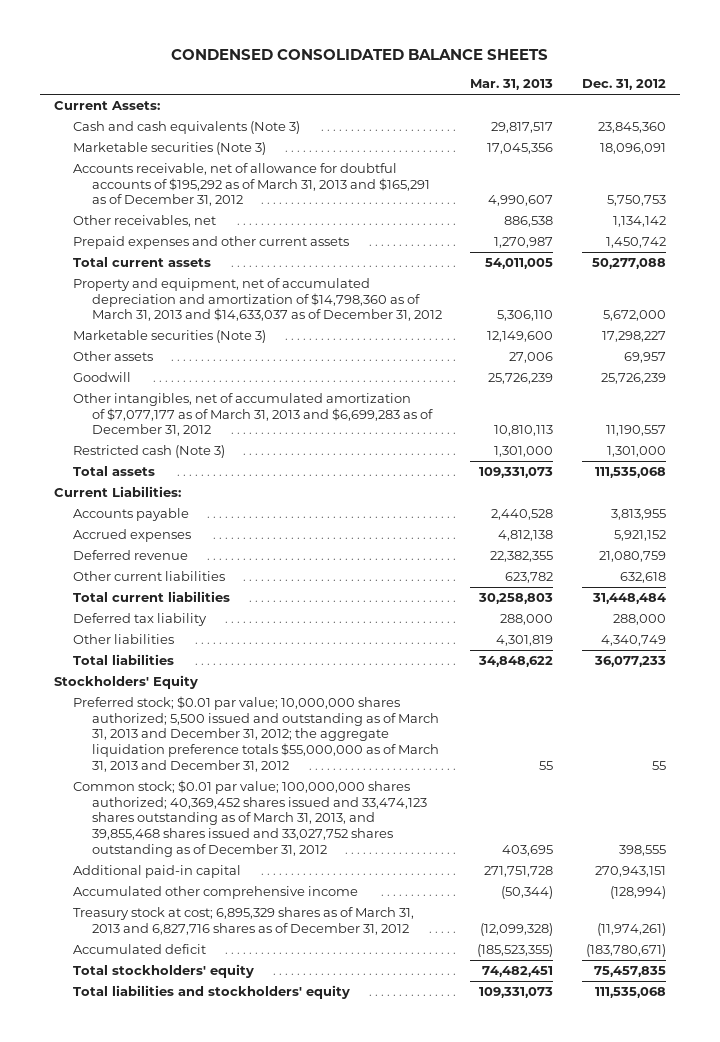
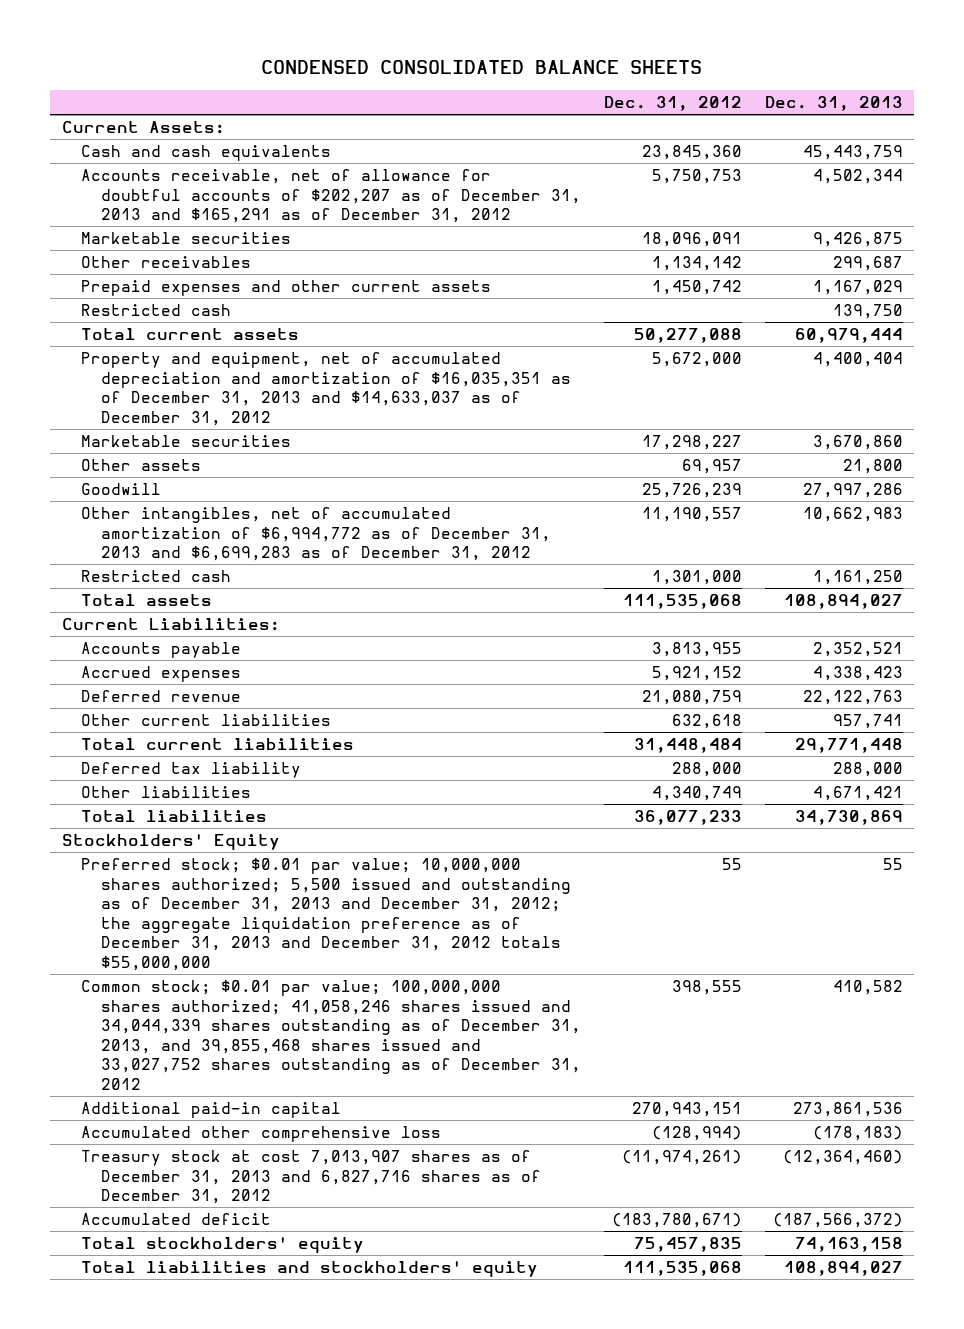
- | Mar. 31, 2013 | Dec. 31, 2012
+ | Dec. 31, 2012 | Dec. 31, 2013
- Cash and cash equivalents (Note 3) | 29,817,517 | 23,845,360
- Marketable securities (Note 3) | 17,045,356 | 18,096,091
- Accounts receivable, net of allowance for doubtful accounts of $195,292 as of March 31, 2013 and $165,291 as of December 31, 2012 | 4,990,607 | 5,750,753
- Other receivables, net | 886,538 | 1,134,142
+ Cash and cash equivalents | 23,845,360 | 45,443,759
+ Accounts receivable, net of allowance for doubtful accounts of $202,207 as of December 31, 2013 and $165,291 as of December 31, 2012 | 5,750,753 | 4,502,344
+ Marketable securities | 18,096,091 | 9,426,875
+ Other receivables | 1,134,142 | 299,687
+ Restricted cash | | 139,750
- Property and equipment, net of accumulated depreciation and amortization of $14,798,360 as of March 31, 2013 and $14,633,037 as of December 31, 2012 | 5,306,110 | 5,672,000
- Marketable securities (Note 3) | 12,149,600 | 17,298,227
+ Property and equipment, net of accumulated depreciation and amortization of $16,035,351 as of December 31, 2013 and $14,633,037 as of December 31, 2012 | 5,672,000 | 4,400,404
+ Marketable securities | 17,298,227 | 3,670,860
- Other intangibles, net of accumulated amortization of $7,077,177 as of March 31, 2013 and $6,699,283 as of December 31, 2012 | 10,810,113 | 11,190,557
- Restricted cash (Note 3) | 1,301,000 | 1,301,000
+ Other intangibles, net of accumulated amortization of $6,994,772 as of December 31, 2013 and $6,699,283 as of December 31, 2012 | 11,190,557 | 10,662,983
+ Restricted cash | 1,301,000 | 1,161,250
- Preferred stock; $0.01 par value; 10,000,000 shares authorized; 5,500 issued and outstanding as of March 31, 2013 and December 31, 2012; the aggregate liquidation preference totals $55,000,000 as of March 31, 2013 and December 31, 2012 | 55 | 55
- Common stock; $0.01 par value; 100,000,000 shares authorized; 40,369,452 shares issued and 33,474,123 shares outstanding as of March 31, 2013, and 39,855,468 shares issued and 33,027,752 shares outstanding as of December 31, 2012 | 403,695 | 398,555
+ Preferred stock; $0.01 par value; 10,000,000 shares authorized; 5,500 issued and outstanding as of December 31, 2013 and December 31, 2012; the aggregate liquidation preference as of December 31, 2013 and December 31, 2012 totals $55,000,000 | 55 | 55
+ Common stock; $0.01 par value; 100,000,000 shares authorized; 41,058,246 shares issued and 34,044,339 shares outstanding as of December 31, 2013, and 39,855,468 shares issued and 33,027,752 shares outstanding as of December 31, 2012 | 398,555 | 410,582
- Accumulated other comprehensive income | (50,344) | (128,994)
- Treasury stock at cost; 6,895,329 shares as of March 31, 2013 and 6,827,716 shares as of December 31, 2012 | (12,099,328) | (11,974,261)
+ Accumulated other comprehensive loss | (128,994) | (178,183)
+ Treasury stock at cost 7,013,907 shares as of December 31, 2013 and 6,827,716 shares as of December 31, 2012 | (11,974,261) | (12,364,460)

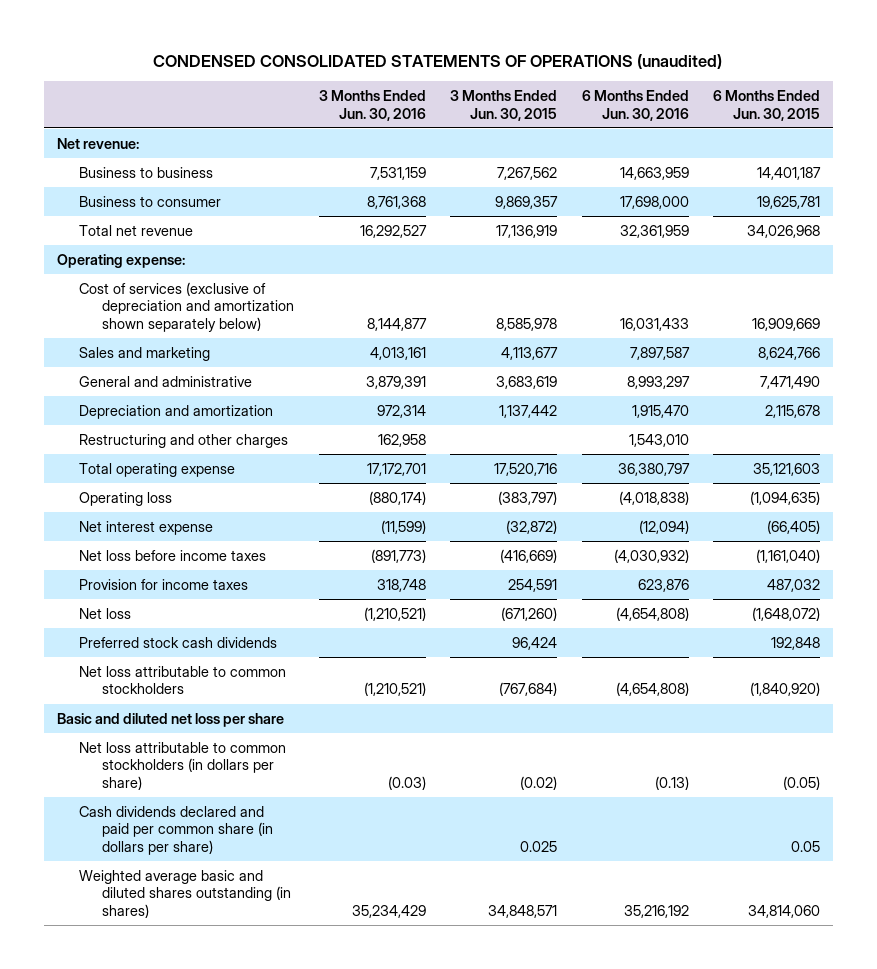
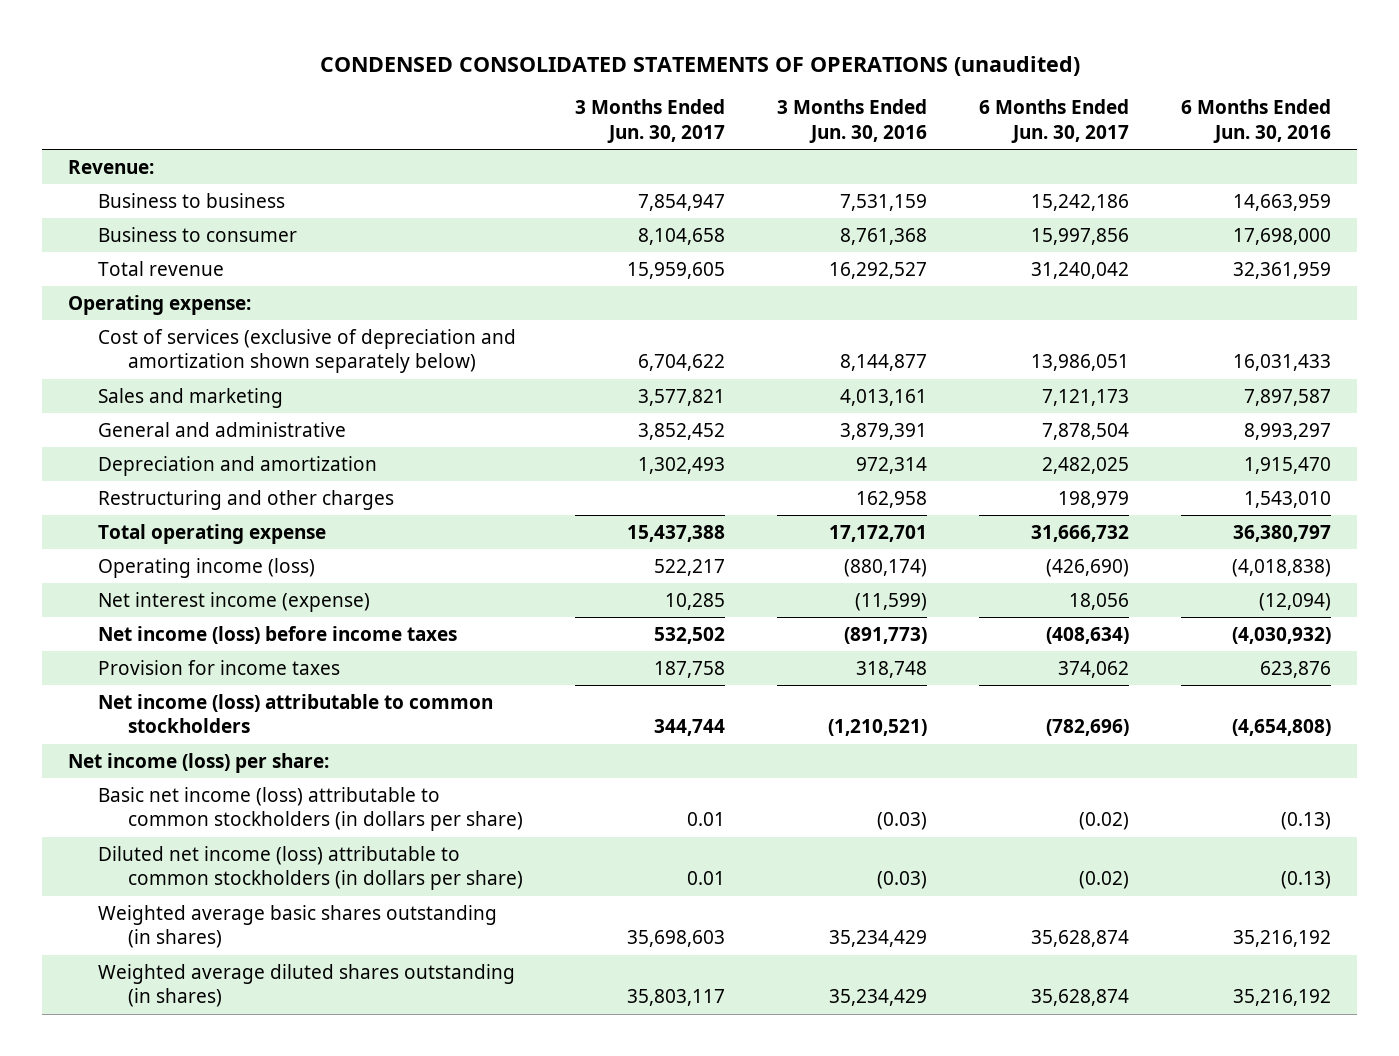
- | 3 Months Ended Jun. 30, 2016 | 3 Months Ended Jun. 30, 2015 | 6 Months Ended Jun. 30, 2016 | 6 Months Ended Jun. 30, 2015
+ | 3 Months Ended Jun. 30, 2017 | 3 Months Ended Jun. 30, 2016 | 6 Months Ended Jun. 30, 2017 | 6 Months Ended Jun. 30, 2016
- Net revenue:
+ Revenue:
- Total net revenue | 16,292,527 | 17,136,919 | 32,361,959 | 34,026,968
+ Total revenue | 15,959,605 | 16,292,527 | 31,240,042 | 32,361,959
- Operating loss | (880,174) | (383,797) | (4,018,838) | (1,094,635)
- Net interest expense | (11,599) | (32,872) | (12,094) | (66,405)
- Net loss before income taxes | (891,773) | (416,669) | (4,030,932) | (1,161,040)
+ Operating income (loss) | 522,217 | (880,174) | (426,690) | (4,018,838)
+ Net interest income (expense) | 10,285 | (11,599) | 18,056 | (12,094)
+ Net income (loss) before income taxes | 532,502 | (891,773) | (408,634) | (4,030,932)
- Net loss | (1,210,521) | (671,260) | (4,654,808) | (1,648,072)
- Preferred stock cash dividends | | 96,424 | | 192,848
- Net loss attributable to common stockholders | (1,210,521) | (767,684) | (4,654,808) | (1,840,920)
- Basic and diluted net loss per share
- Net loss attributable to common stockholders (in dollars per share) | (0.03) | (0.02) | (0.13) | (0.05)
- Cash dividends declared and paid per common share (in dollars per share) | | 0.025 | | 0.05
- Weighted average basic and diluted shares outstanding (in shares) | 35,234,429 | 34,848,571 | 35,216,192 | 34,814,060
+ Net income (loss) attributable to common stockholders | 344,744 | (1,210,521) | (782,696) | (4,654,808)
+ Net income (loss) per share:
+ Basic net income (loss) attributable to common stockholders (in dollars per share) | 0.01 | (0.03) | (0.02) | (0.13)
+ Diluted net income (loss) attributable to common stockholders (in dollars per share) | 0.01 | (0.03) | (0.02) | (0.13)
+ Weighted average basic shares outstanding (in shares) | 35,698,603 | 35,234,429 | 35,628,874 | 35,216,192
+ Weighted average diluted shares outstanding (in shares) | 35,803,117 | 35,234,429 | 35,628,874 | 35,216,192

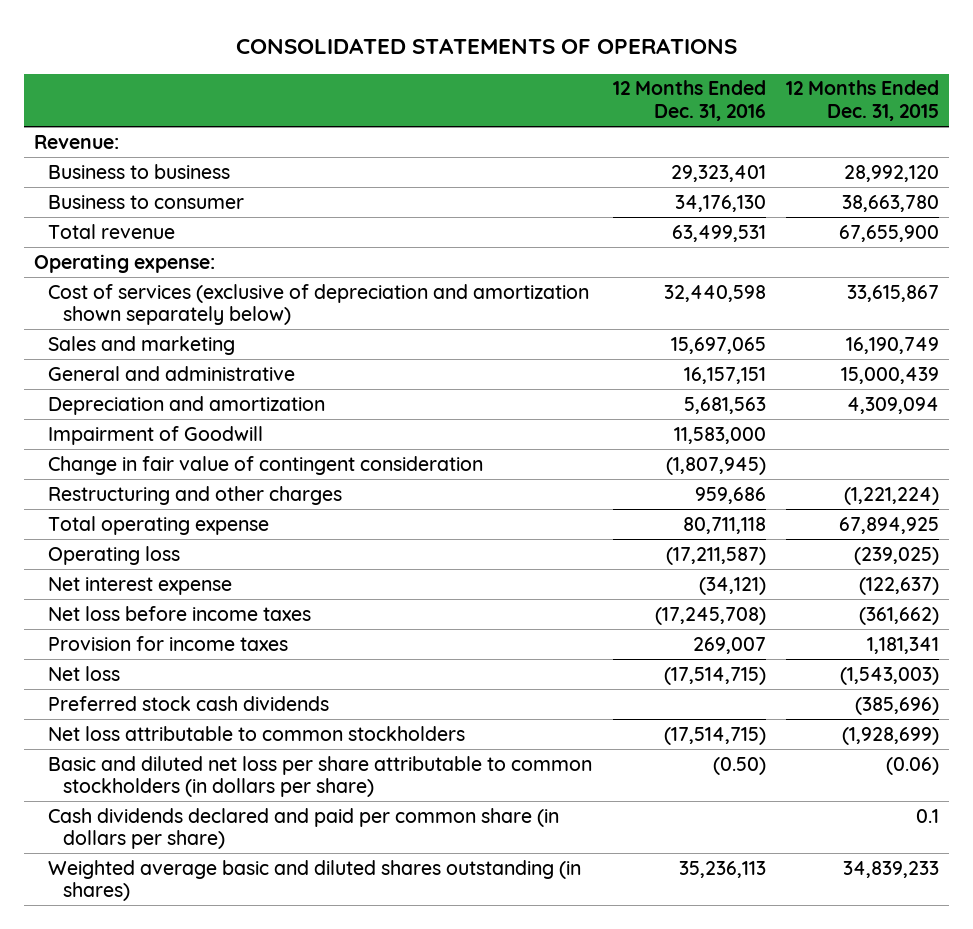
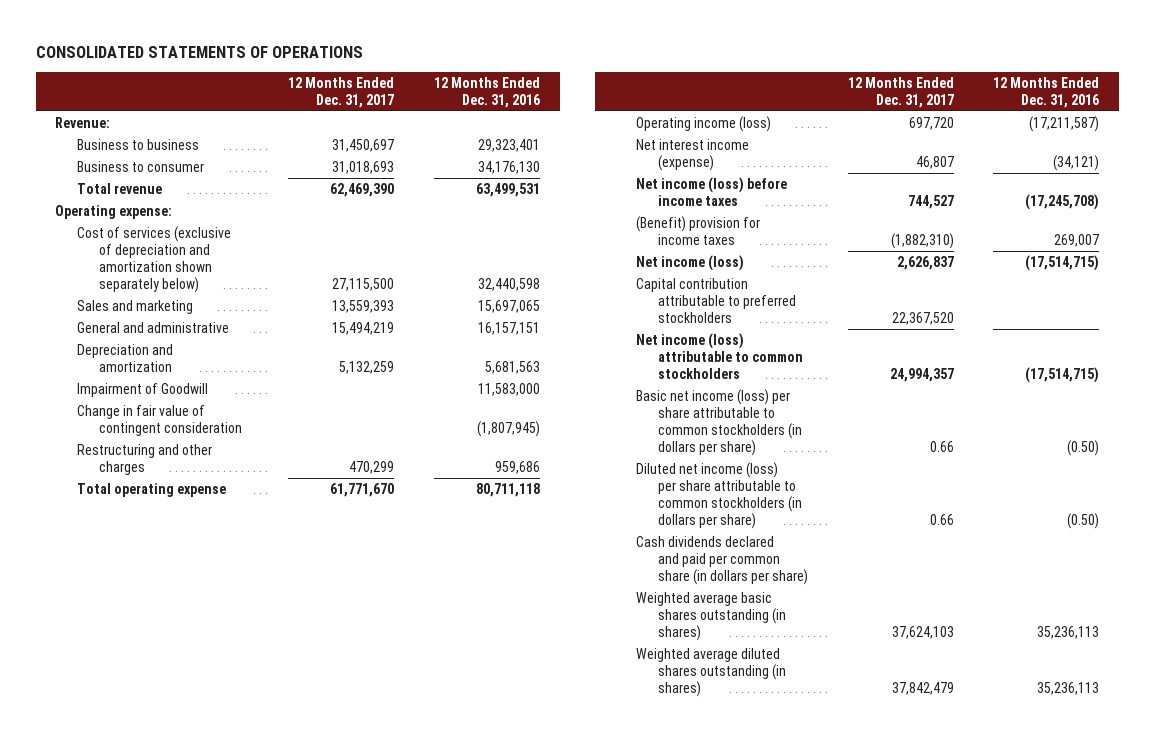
- | 12 Months Ended Dec. 31, 2016 | 12 Months Ended Dec. 31, 2015
+ | 12 Months Ended Dec. 31, 2017 | 12 Months Ended Dec. 31, 2016
- Operating loss | (17,211,587) | (239,025)
- Net interest expense | (34,121) | (122,637)
- Net loss before income taxes | (17,245,708) | (361,662)
- Provision for income taxes | 269,007 | 1,181,341
- Net loss | (17,514,715) | (1,543,003)
- Preferred stock cash dividends | | (385,696)
- Net loss attributable to common stockholders | (17,514,715) | (1,928,699)
- Basic and diluted net loss per share attributable to common stockholders (in dollars per share) | (0.50) | (0.06)
+ Operating income (loss) | 697,720 | (17,211,587)
+ Net interest income (expense) | 46,807 | (34,121)
+ Net income (loss) before income taxes | 744,527 | (17,245,708)
+ (Benefit) provision for income taxes | (1,882,310) | 269,007
+ Net income (loss) | 2,626,837 | (17,514,715)
+ Capital contribution attributable to preferred stockholders | 22,367,520 |
+ Net income (loss) attributable to common stockholders | 24,994,357 | (17,514,715)
+ Basic net income (loss) per share attributable to common stockholders (in dollars per share) | 0.66 | (0.50)
+ Diluted net income (loss) per share attributable to common stockholders (in dollars per share) | 0.66 | (0.50)
- Weighted average basic and diluted shares outstanding (in shares) | 35,236,113 | 34,839,233
+ Weighted average basic shares outstanding (in shares) | 37,624,103 | 35,236,113
+ Weighted average diluted shares outstanding (in shares) | 37,842,479 | 35,236,113

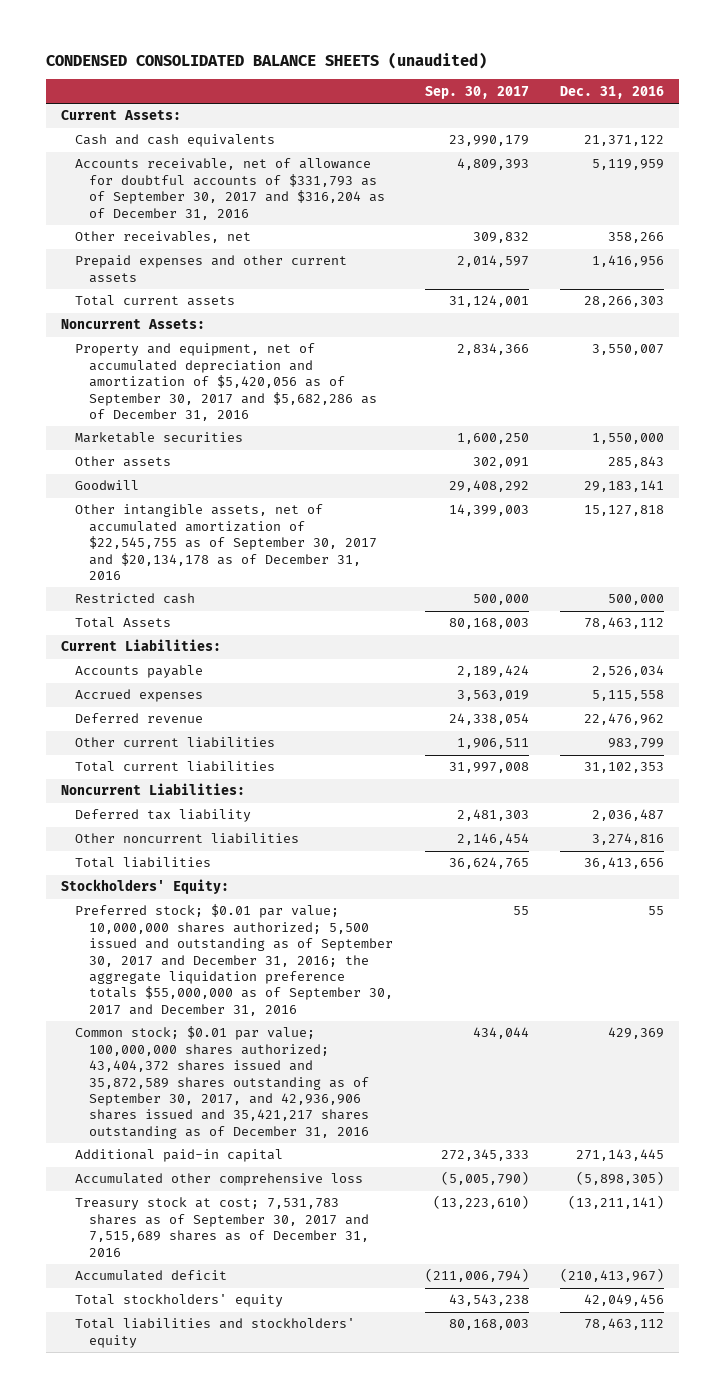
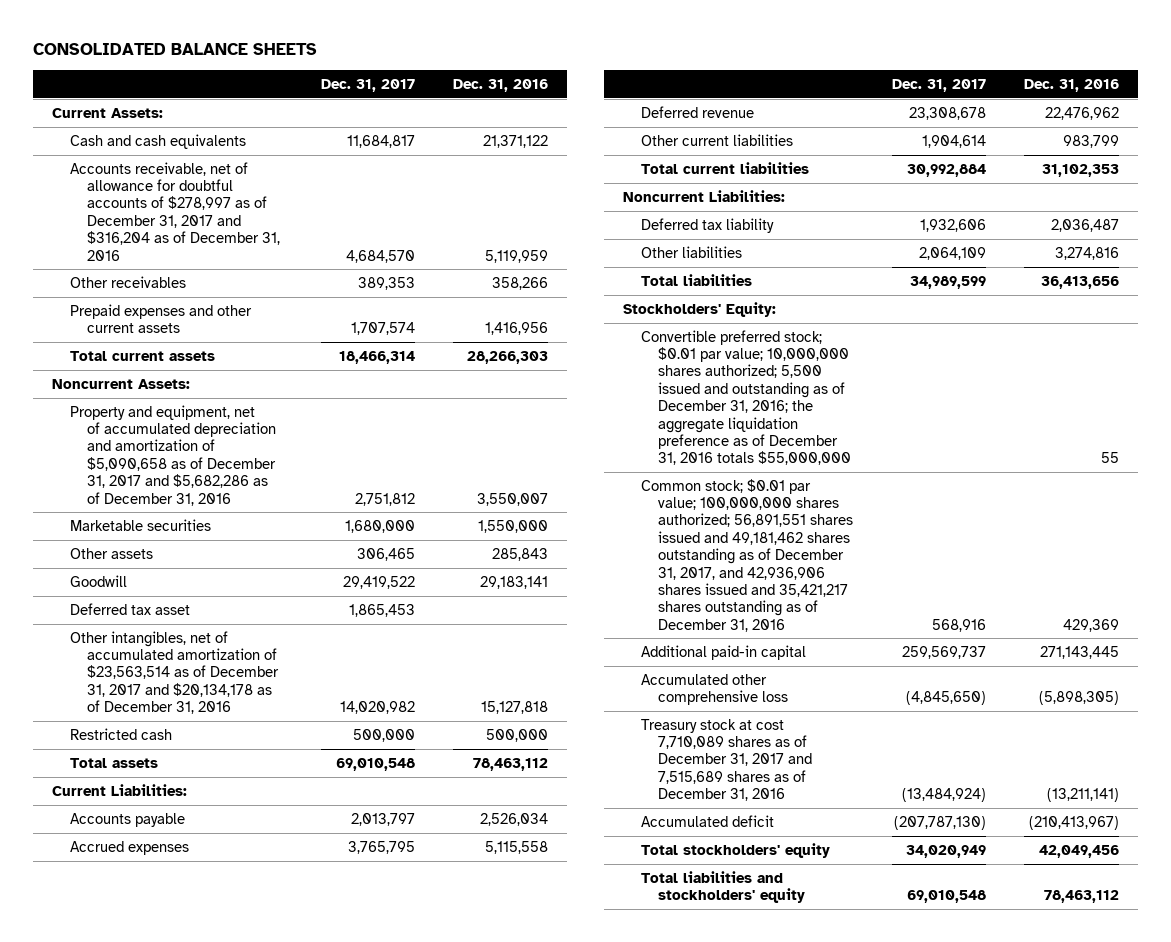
- CONDENSED CONSOLIDATED BALANCE SHEETS (unaudited)
+ CONSOLIDATED BALANCE SHEETS
- | Sep. 30, 2017 | Dec. 31, 2016
+ | Dec. 31, 2017 | Dec. 31, 2016
- Accounts receivable, net of allowance for doubtful accounts of $331,793 as of September 30, 2017 and $316,204 as of December 31, 2016 | 4,809,393 | 5,119,959
- Other receivables, net | 309,832 | 358,266
+ Accounts receivable, net of allowance for doubtful accounts of $278,997 as of December 31, 2017 and $316,204 as of December 31, 2016 | 4,684,570 | 5,119,959
+ Other receivables | 389,353 | 358,266
- Property and equipment, net of accumulated depreciation and amortization of $5,420,056 as of September 30, 2017 and $5,682,286 as of December 31, 2016 | 2,834,366 | 3,550,007
+ Property and equipment, net of accumulated depreciation and amortization of $5,090,658 as of December 31, 2017 and $5,682,286 as of December 31, 2016 | 2,751,812 | 3,550,007
- Other intangible assets, net of accumulated amortization of $22,545,755 as of September 30, 2017 and $20,134,178 as of December 31, 2016 | 14,399,003 | 15,127,818
+ Deferred tax asset | 1,865,453 |
+ Other intangibles, net of accumulated amortization of $23,563,514 as of December 31, 2017 and $20,134,178 as of December 31, 2016 | 14,020,982 | 15,127,818
- Total Assets | 80,168,003 | 78,463,112
+ Total assets | 69,010,548 | 78,463,112
- Other noncurrent liabilities | 2,146,454 | 3,274,816
+ Other liabilities | 2,064,109 | 3,274,816
- Preferred stock; $0.01 par value; 10,000,000 shares authorized; 5,500 issued and outstanding as of September 30, 2017 and December 31, 2016; the aggregate liquidation preference totals $55,000,000 as of September 30, 2017 and December 31, 2016 | 55 | 55
- Common stock; $0.01 par value; 100,000,000 shares authorized; 43,404,372 shares issued and 35,872,589 shares outstanding as of September 30, 2017, and 42,936,906 shares issued and 35,421,217 shares outstanding as of December 31, 2016 | 434,044 | 429,369
+ Convertible preferred stock; $0.01 par value; 10,000,000 shares authorized; 5,500 issued and outstanding as of December 31, 2016; the aggregate liquidation preference as of December 31, 2016 totals $55,000,000 | | 55
+ Common stock; $0.01 par value; 100,000,000 shares authorized; 56,891,551 shares issued and 49,181,462 shares outstanding as of December 31, 2017, and 42,936,906 shares issued and 35,421,217 shares outstanding as of December 31, 2016 | 568,916 | 429,369
- Treasury stock at cost; 7,531,783 shares as of September 30, 2017 and 7,515,689 shares as of December 31, 2016 | (13,223,610) | (13,211,141)
+ Treasury stock at cost 7,710,089 shares as of December 31, 2017 and 7,515,689 shares as of December 31, 2016 | (13,484,924) | (13,211,141)

